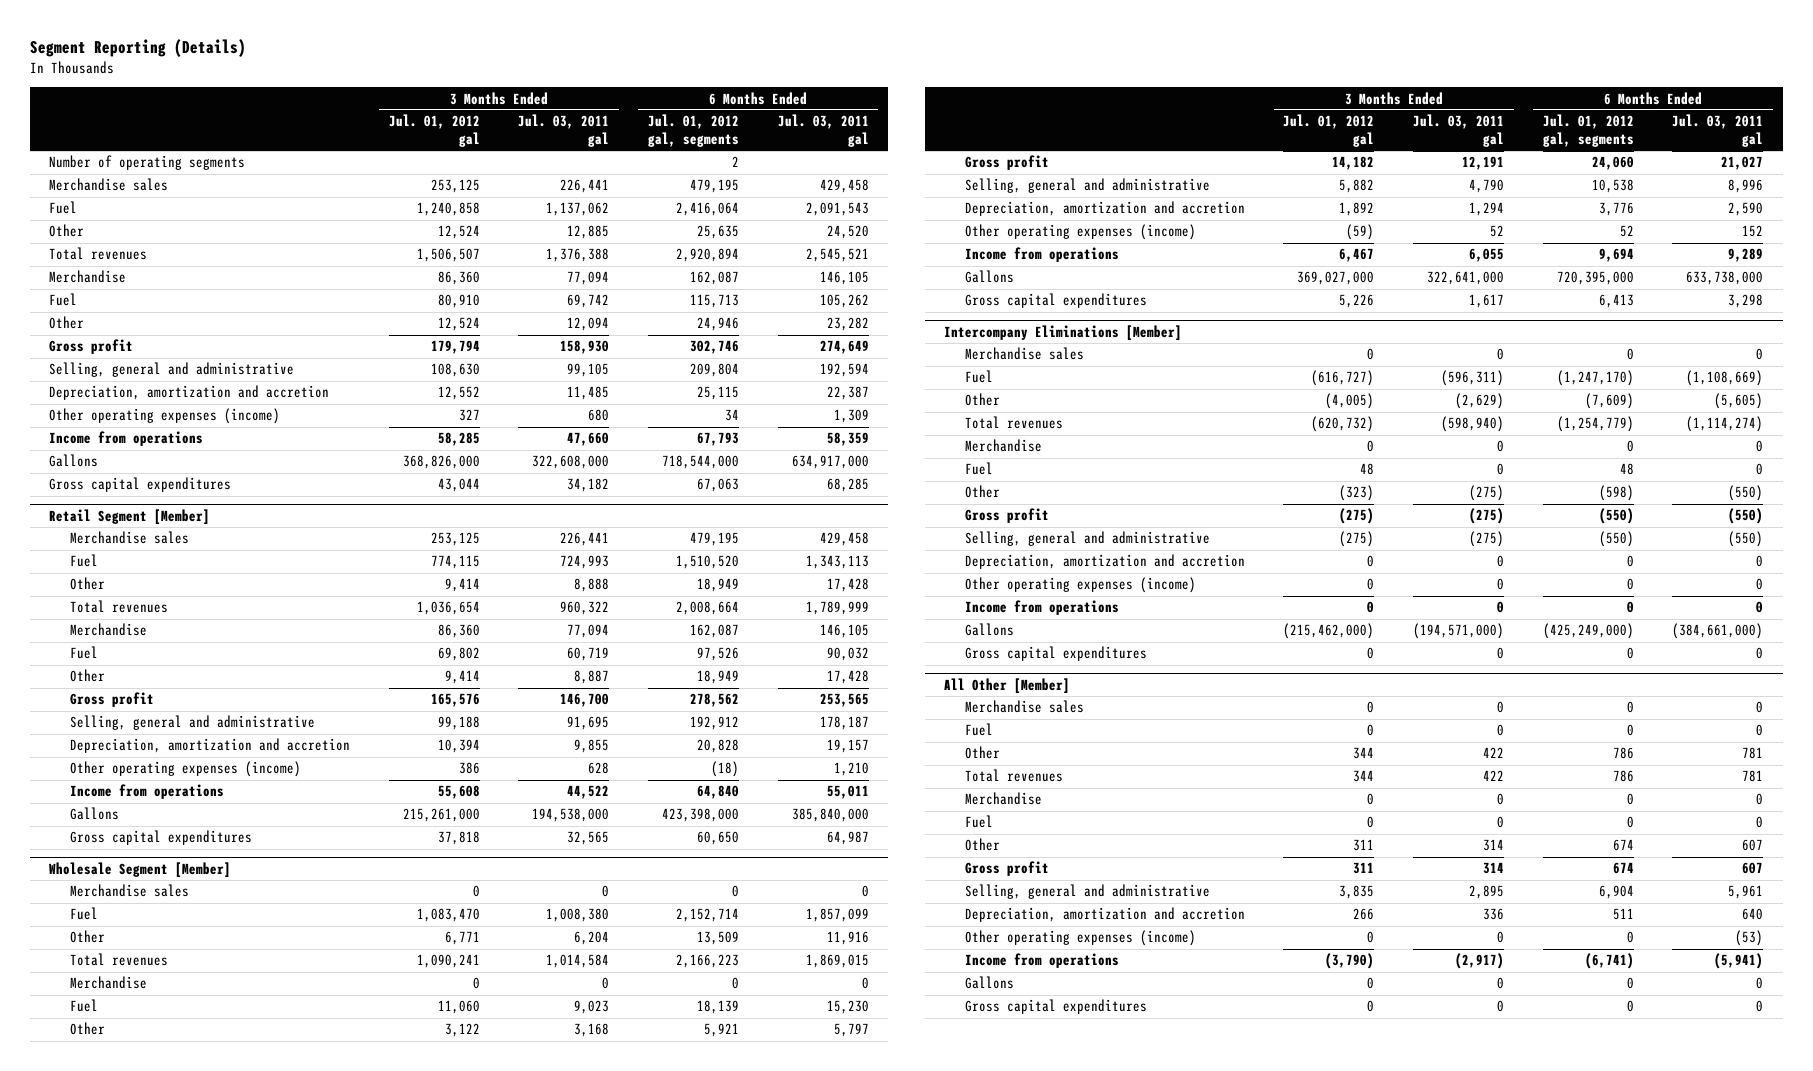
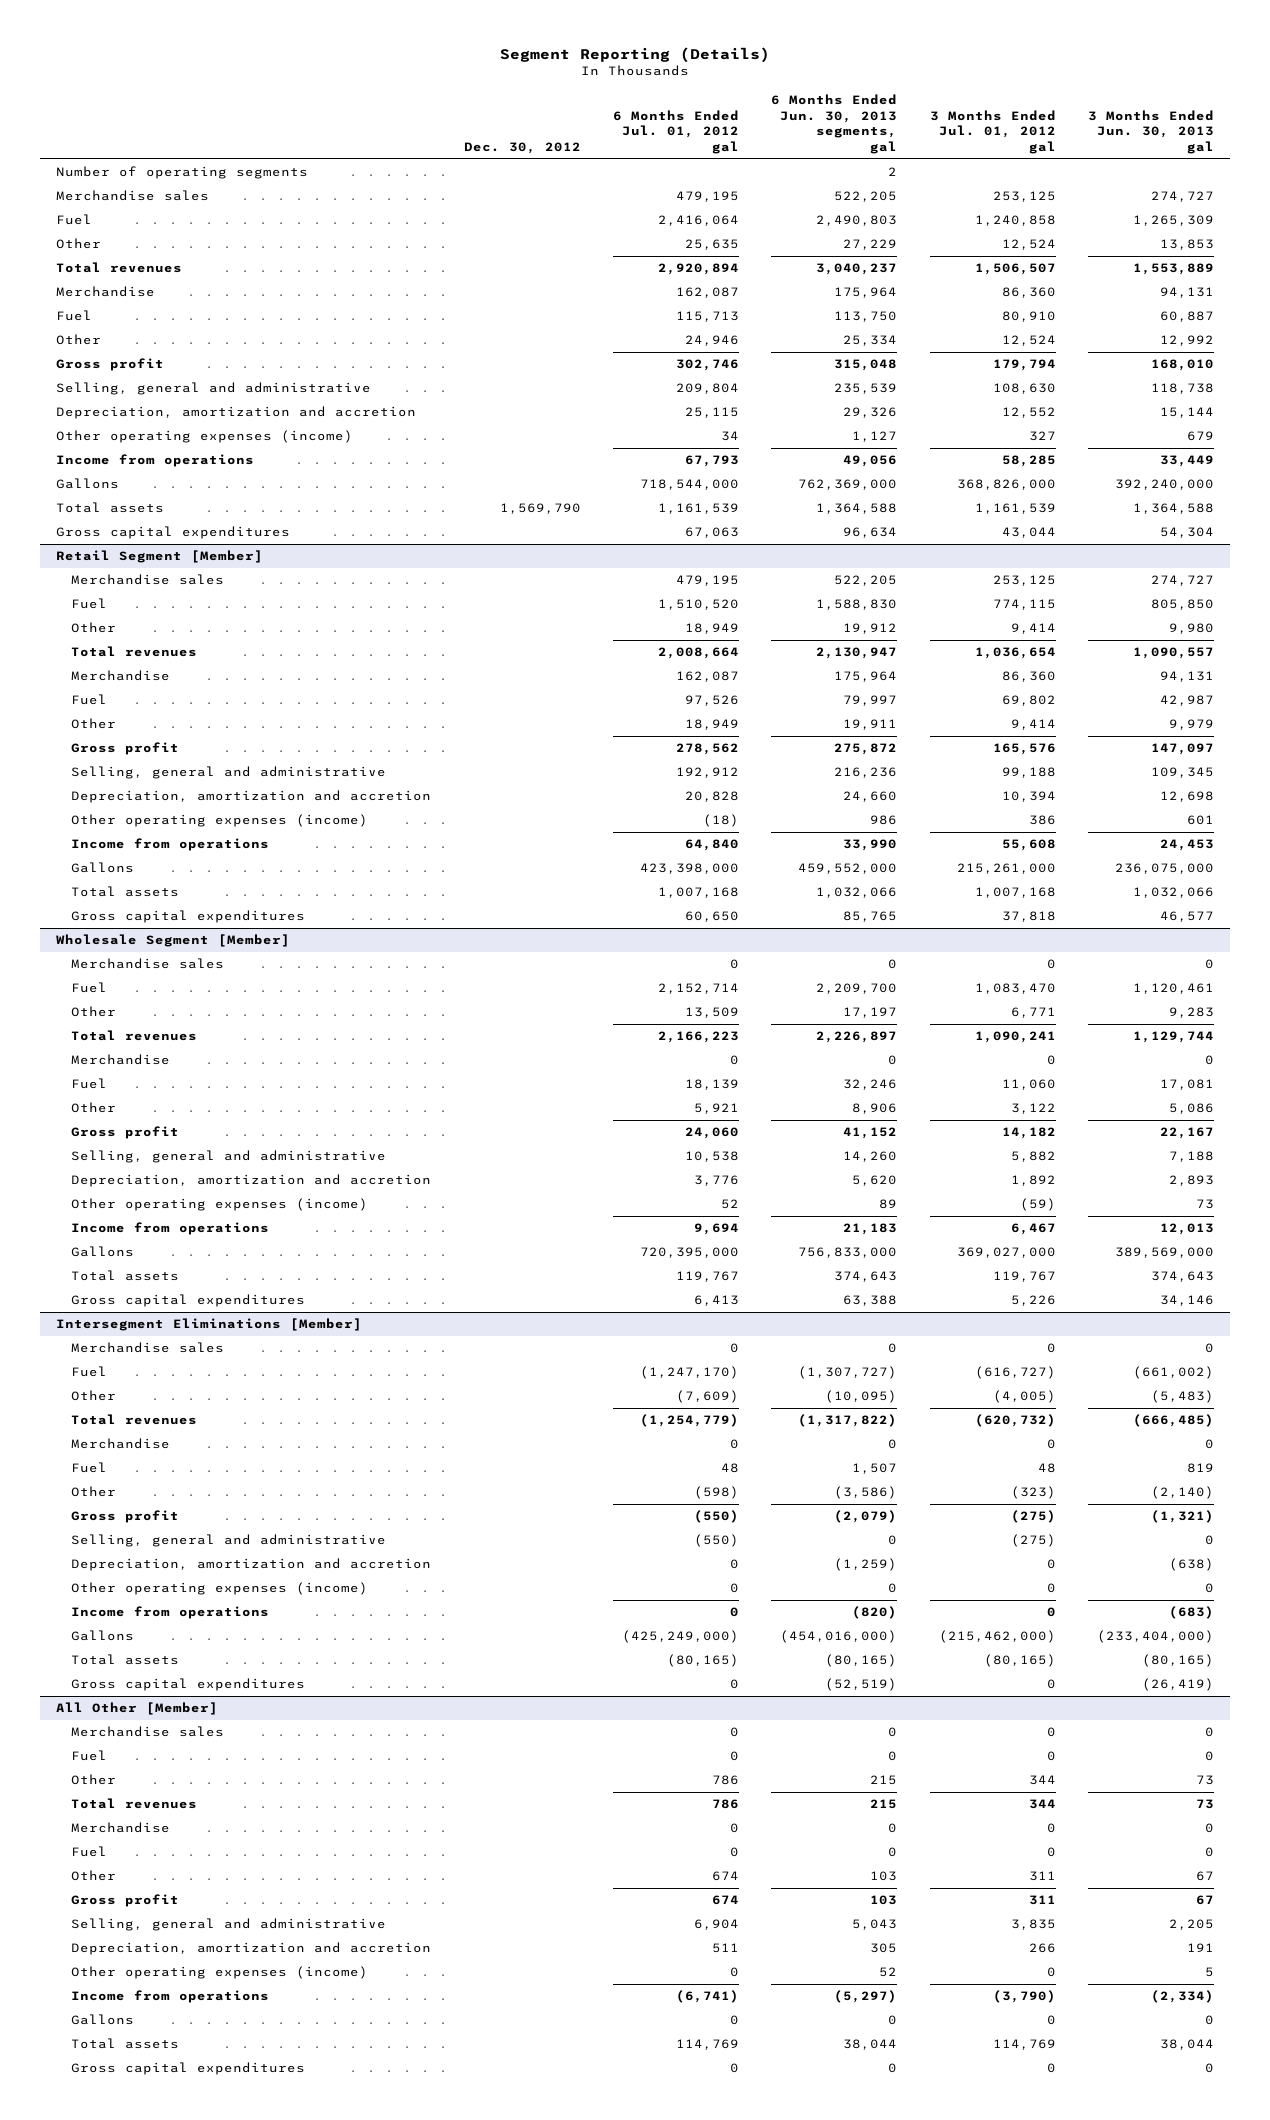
- | 3 Months Ended Jul. 01, 2012 gal | 3 Months Ended Jul. 03, 2011 gal | 6 Months Ended Jul. 01, 2012 gal, segments | 6 Months Ended Jul. 03, 2011 gal
+ | Dec. 30, 2012 | 6 Months Ended Jul. 01, 2012 gal | 6 Months Ended Jun. 30, 2013 segments, gal | 3 Months Ended Jul. 01, 2012 gal | 3 Months Ended Jun. 30, 2013 gal
+ Total assets | 1,569,790 | 1,161,539 | 1,364,588 | 1,161,539 | 1,364,588
@ Retail Segment [Member]
+ Total assets | | 1,007,168 | 1,032,066 | 1,007,168 | 1,032,066
@ Wholesale Segment [Member]
+ Total assets | | 119,767 | 374,643 | 119,767 | 374,643
- Intercompany Eliminations [Member]
+ Intersegment Eliminations [Member]
+ Total assets | | (80,165) | (80,165) | (80,165) | (80,165)
@ All Other [Member]
+ Total assets | | 114,769 | 38,044 | 114,769 | 38,044

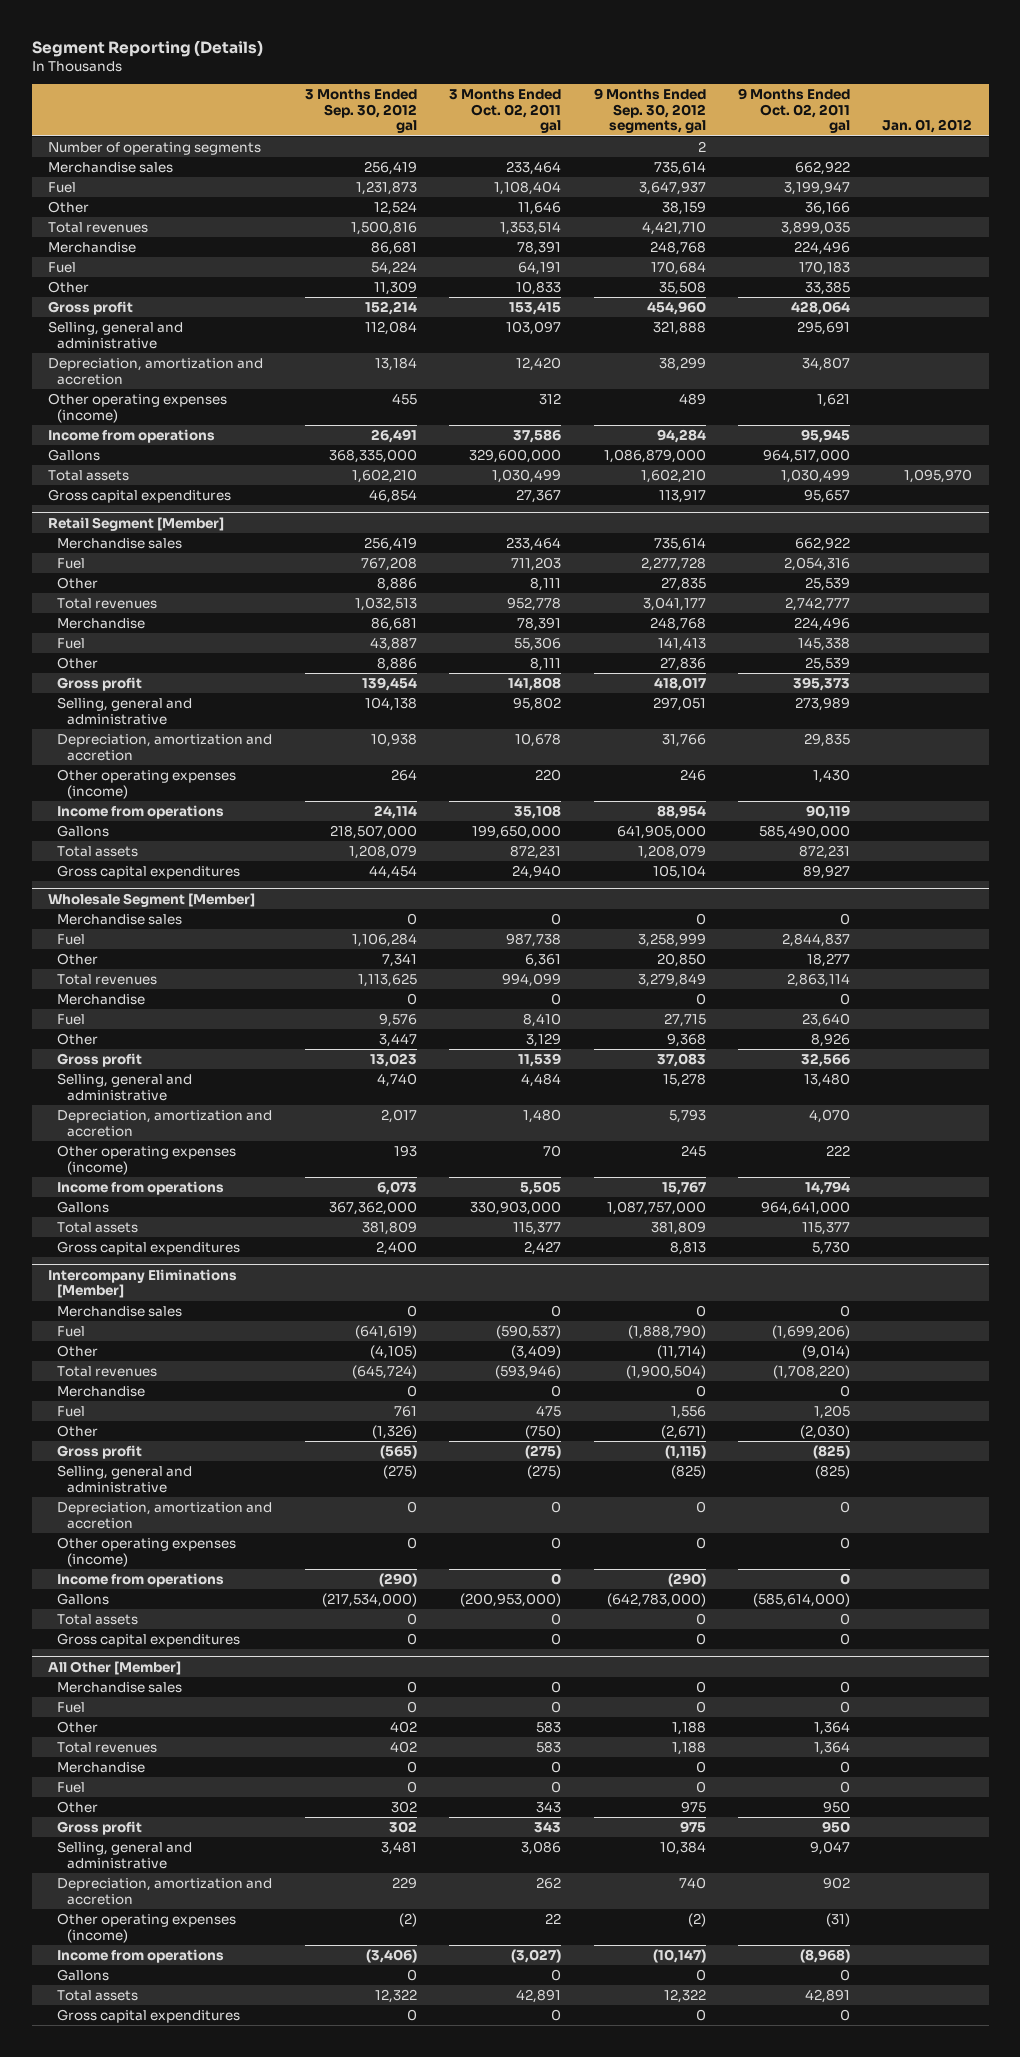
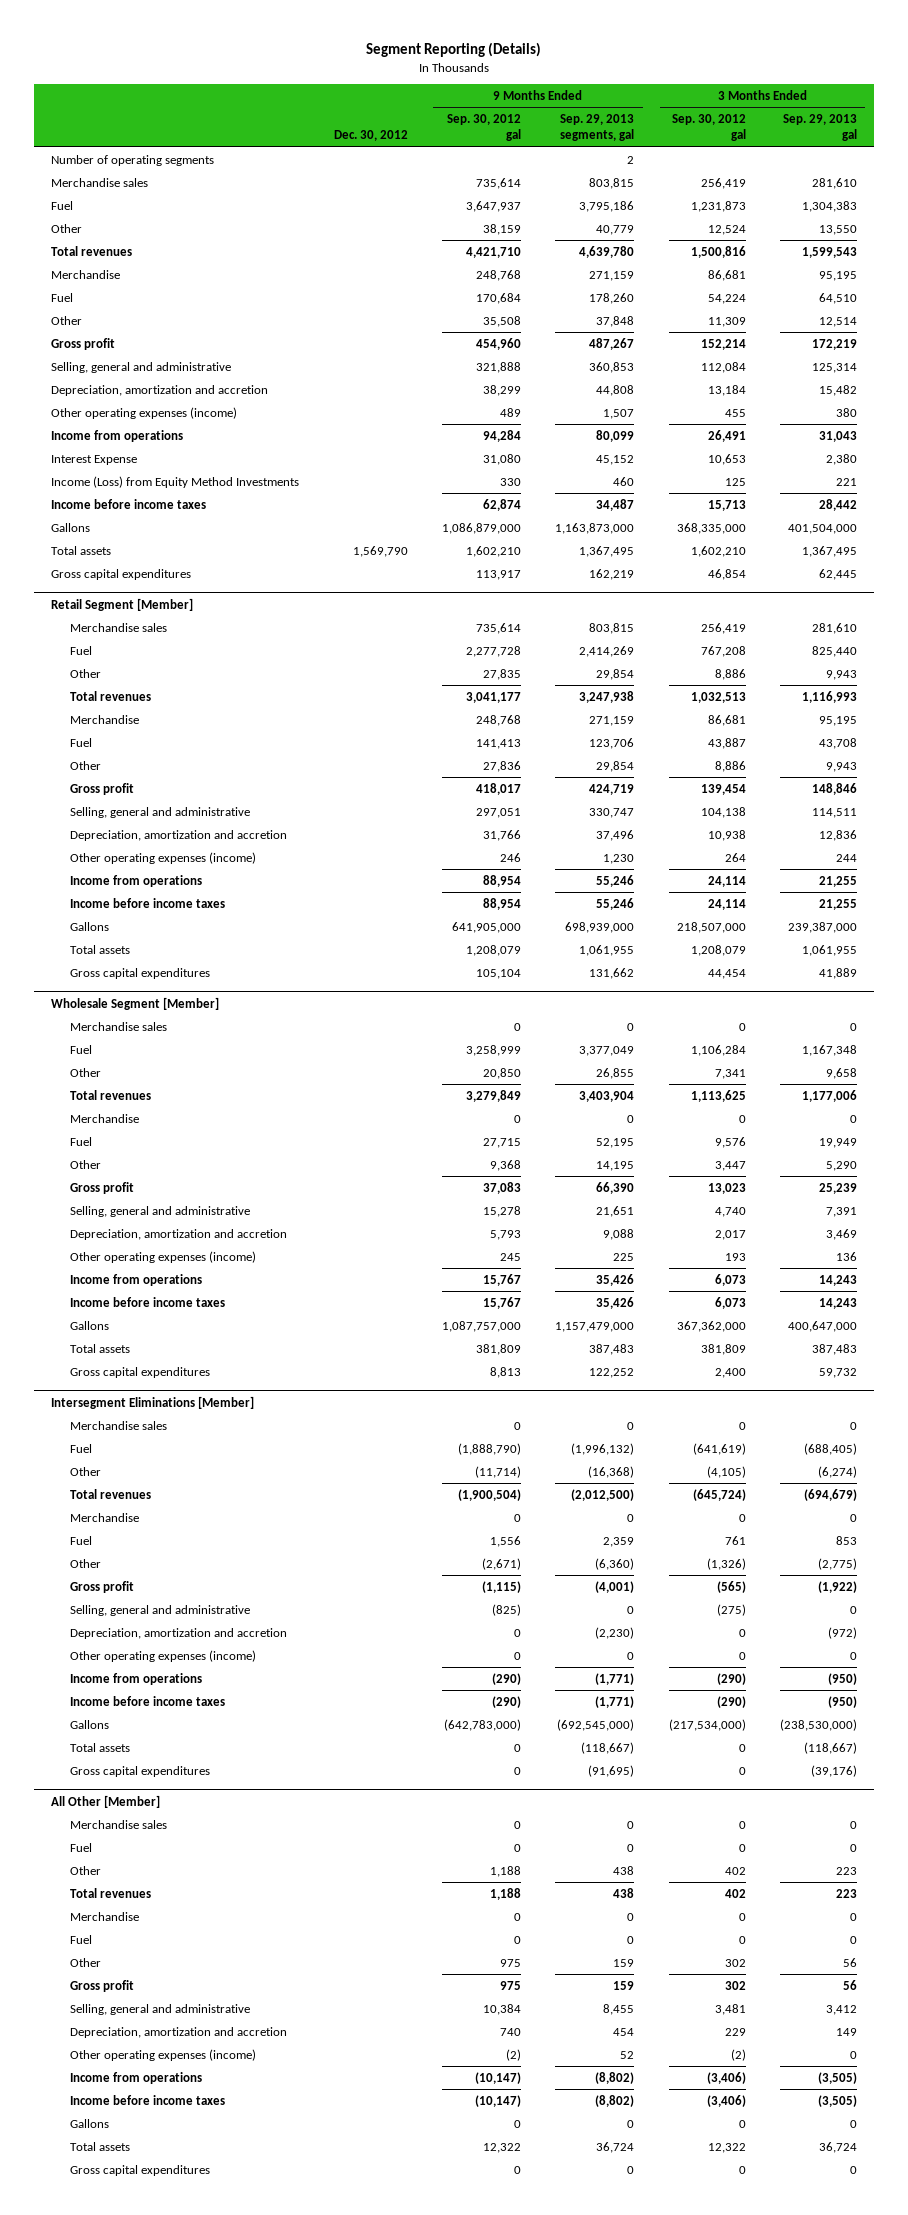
- | 3 Months Ended Sep. 30, 2012 gal | 3 Months Ended Oct. 02, 2011 gal | 9 Months Ended Sep. 30, 2012 segments, gal | 9 Months Ended Oct. 02, 2011 gal | Jan. 01, 2012
+ | Dec. 30, 2012 | 9 Months Ended Sep. 30, 2012 gal | 9 Months Ended Sep. 29, 2013 segments, gal | 3 Months Ended Sep. 30, 2012 gal | 3 Months Ended Sep. 29, 2013 gal
+ Interest Expense | | 31,080 | 45,152 | 10,653 | 2,380
+ Income (Loss) from Equity Method Investments | | 330 | 460 | 125 | 221
+ Income before income taxes | | 62,874 | 34,487 | 15,713 | 28,442
@ Retail Segment [Member]
+ Income before income taxes | | 88,954 | 55,246 | 24,114 | 21,255
@ Wholesale Segment [Member]
+ Income before income taxes | | 15,767 | 35,426 | 6,073 | 14,243
- Intercompany Eliminations [Member]
+ Intersegment Eliminations [Member]
+ Income before income taxes | | (290) | (1,771) | (290) | (950)
@ All Other [Member]
+ Income before income taxes | | (10,147) | (8,802) | (3,406) | (3,505)

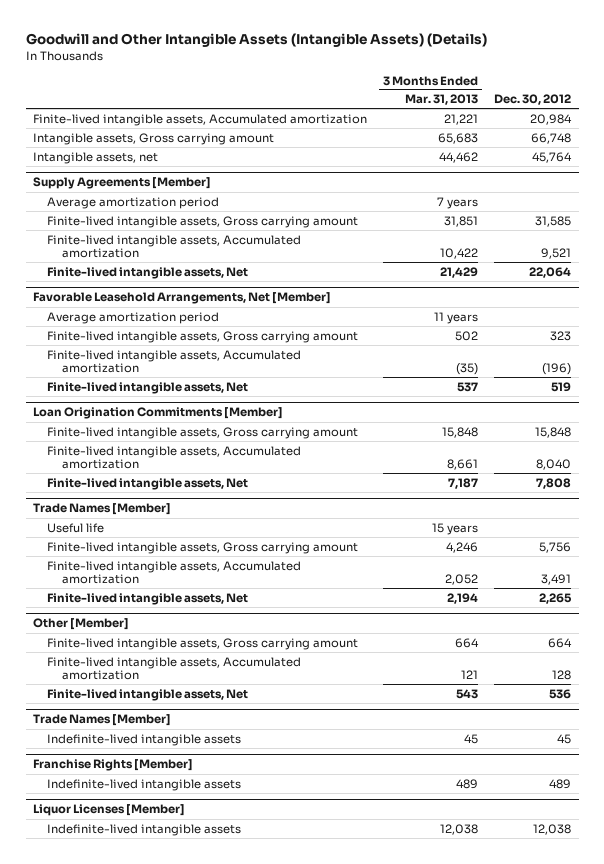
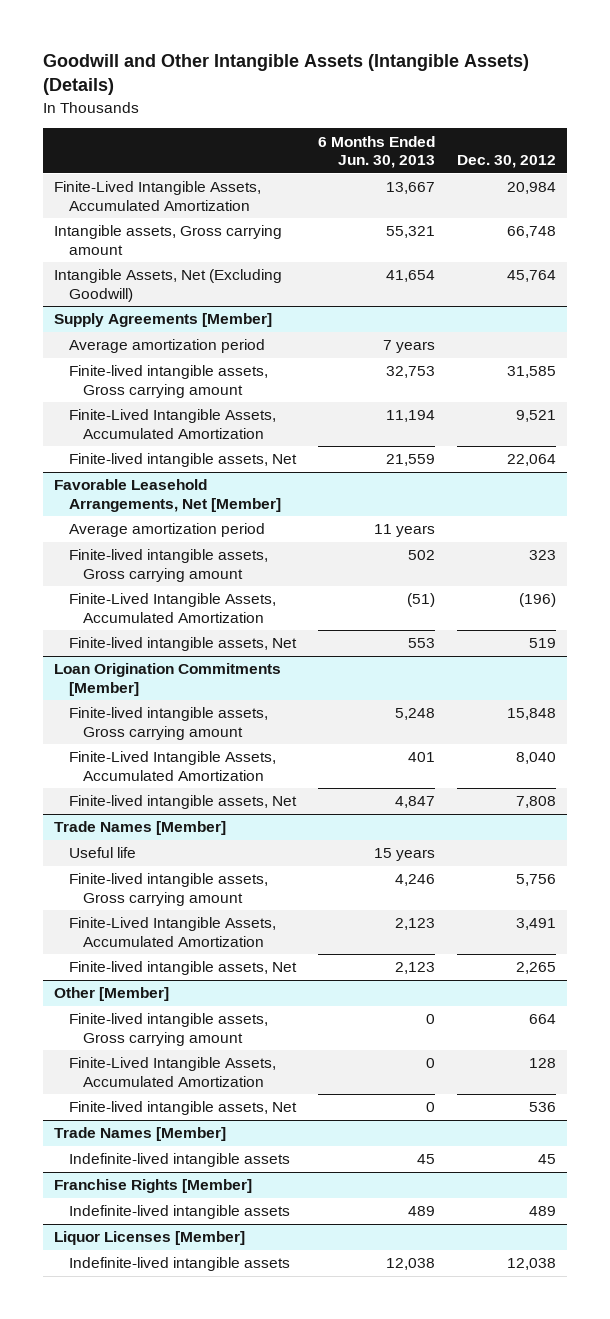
- | 3 Months Ended Mar. 31, 2013 | Dec. 30, 2012
+ | 6 Months Ended Jun. 30, 2013 | Dec. 30, 2012
- Finite-lived intangible assets, Accumulated amortization | 21,221 | 20,984
+ Finite-Lived Intangible Assets, Accumulated Amortization | 13,667 | 20,984
- Intangible assets, net | 44,462 | 45,764
+ Intangible Assets, Net (Excluding Goodwill) | 41,654 | 45,764
@ Supply Agreements [Member]
- Finite-lived intangible assets, Accumulated amortization | 10,422 | 9,521
+ Finite-Lived Intangible Assets, Accumulated Amortization | 11,194 | 9,521
@ Favorable Leasehold Arrangements, Net [Member]
- Finite-lived intangible assets, Accumulated amortization | (35) | (196)
+ Finite-Lived Intangible Assets, Accumulated Amortization | (51) | (196)
@ Loan Origination Commitments [Member]
- Finite-lived intangible assets, Accumulated amortization | 8,661 | 8,040
+ Finite-Lived Intangible Assets, Accumulated Amortization | 401 | 8,040
@ Trade Names [Member]
- Finite-lived intangible assets, Accumulated amortization | 2,052 | 3,491
+ Finite-Lived Intangible Assets, Accumulated Amortization | 2,123 | 3,491
@ Other [Member]
- Finite-lived intangible assets, Accumulated amortization | 121 | 128
+ Finite-Lived Intangible Assets, Accumulated Amortization | 0 | 128

